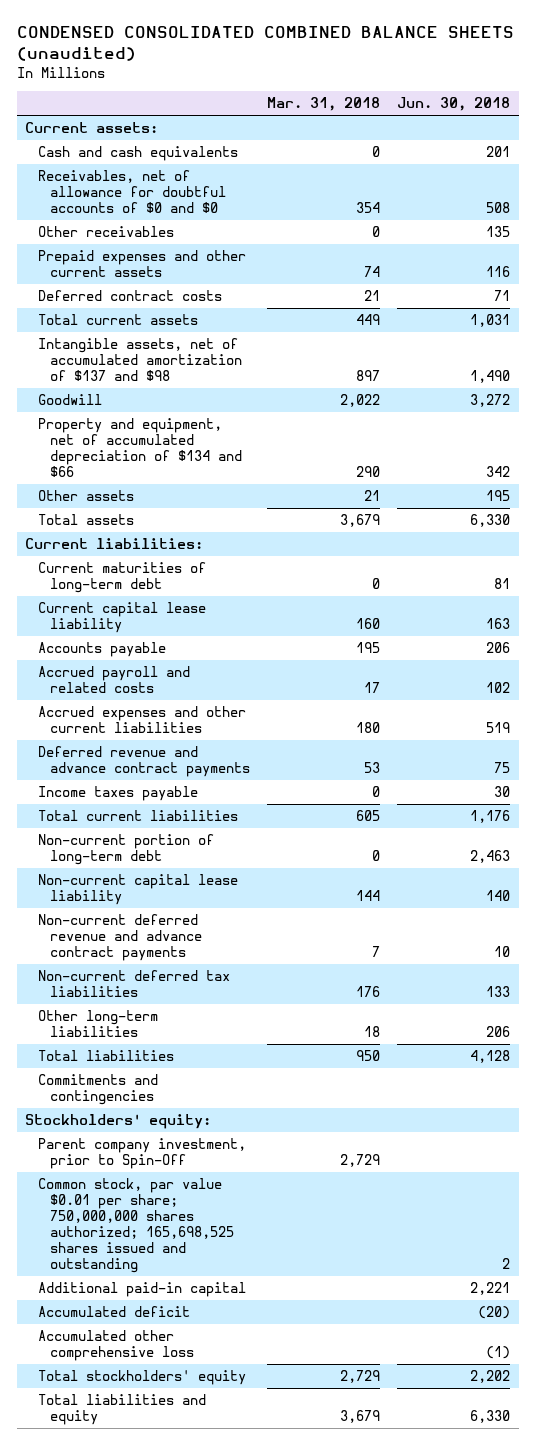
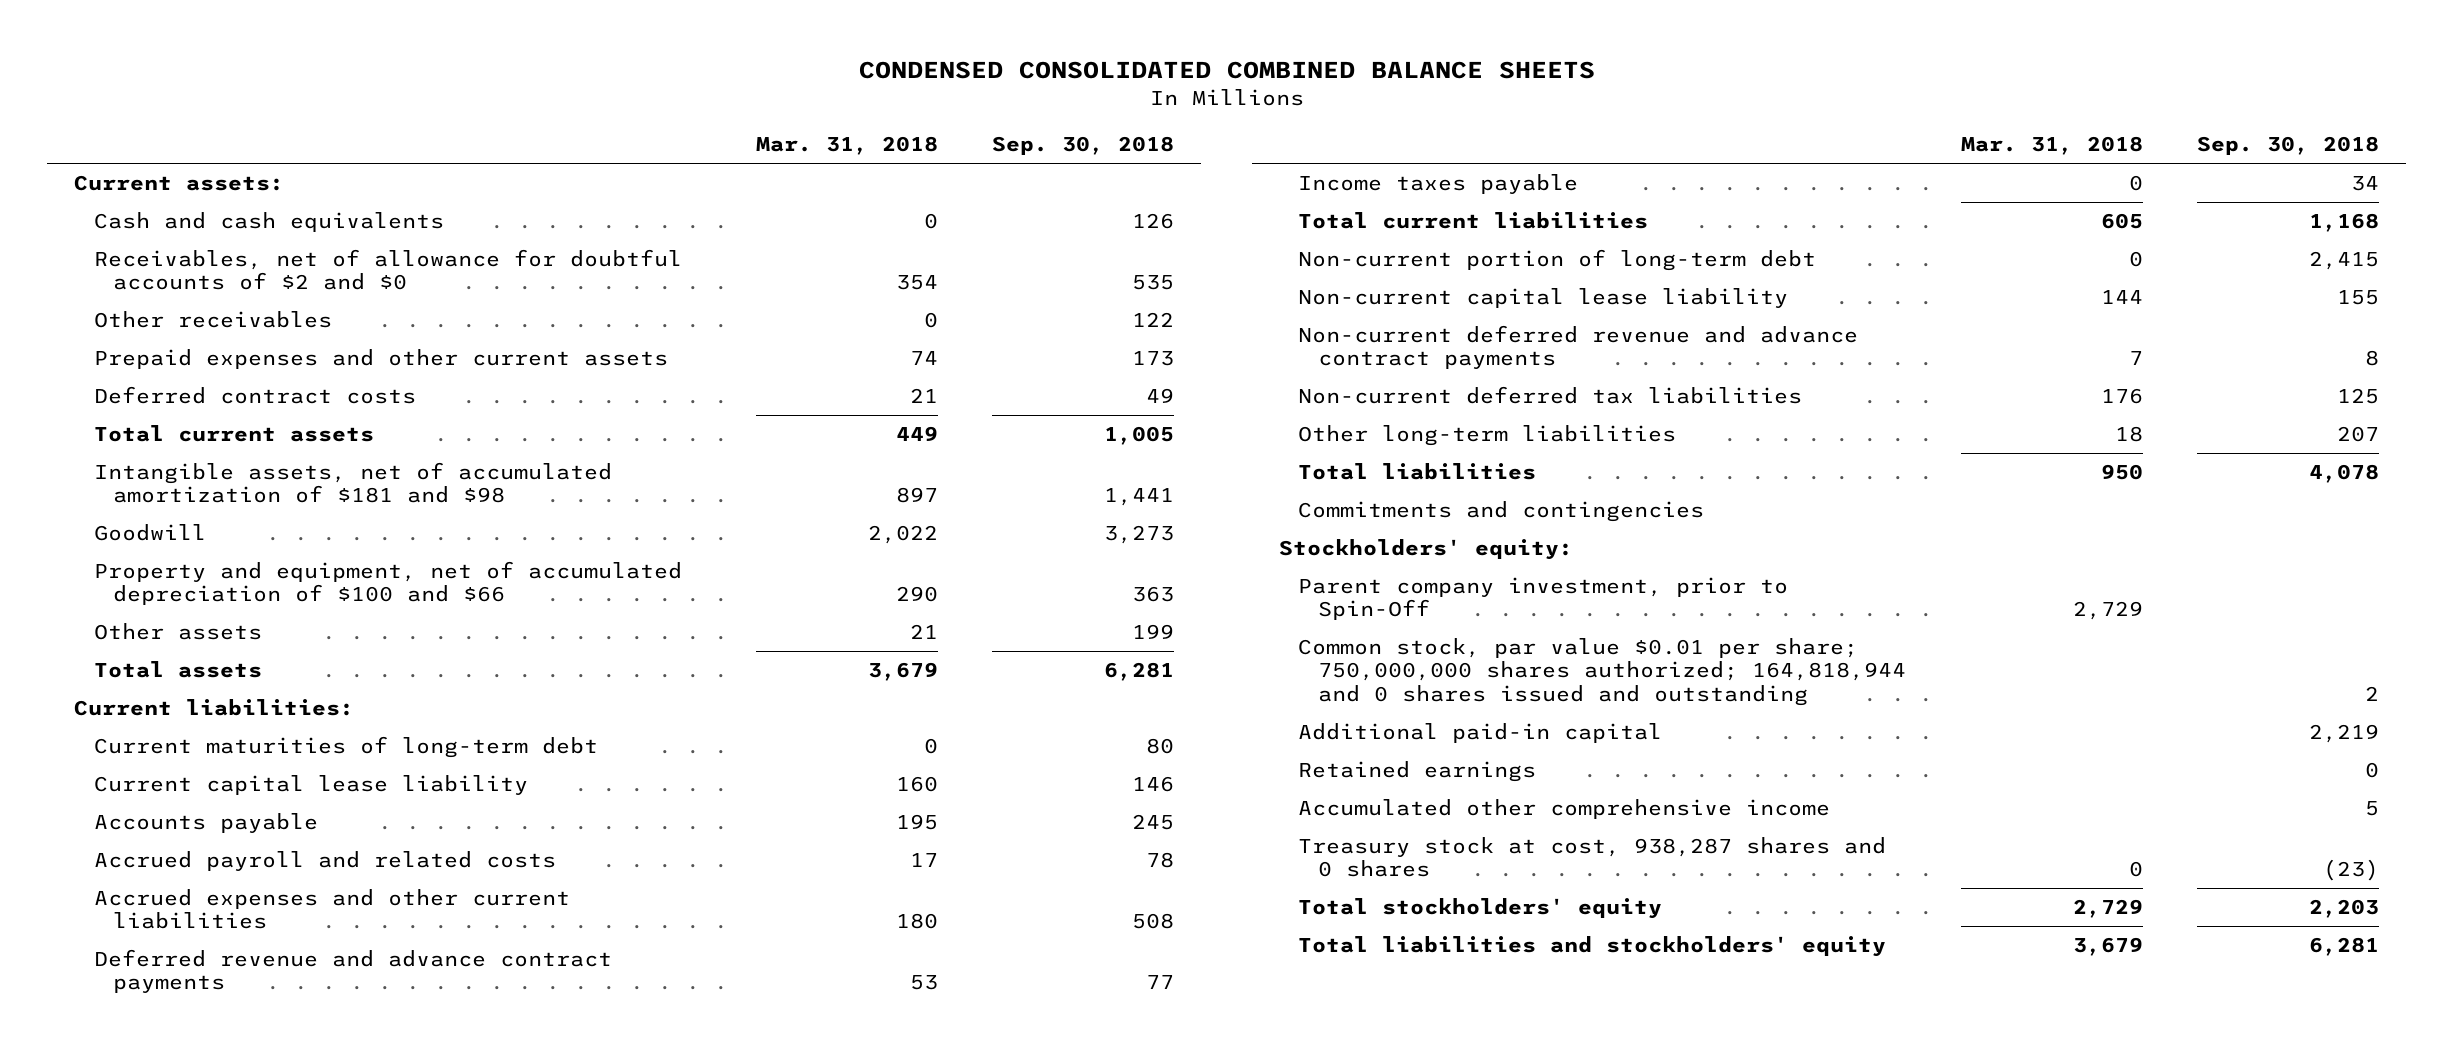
- CONDENSED CONSOLIDATED COMBINED BALANCE SHEETS (unaudited)
+ CONDENSED CONSOLIDATED COMBINED BALANCE SHEETS
- | Mar. 31, 2018 | Jun. 30, 2018
+ | Mar. 31, 2018 | Sep. 30, 2018
- Receivables, net of allowance for doubtful accounts of $0 and $0 | 354 | 508
+ Receivables, net of allowance for doubtful accounts of $2 and $0 | 354 | 535
- Intangible assets, net of accumulated amortization of $137 and $98 | 897 | 1,490
+ Intangible assets, net of accumulated amortization of $181 and $98 | 897 | 1,441
- Property and equipment, net of accumulated depreciation of $134 and $66 | 290 | 342
+ Property and equipment, net of accumulated depreciation of $100 and $66 | 290 | 363
- Common stock, par value $0.01 per share; 750,000,000 shares authorized; 165,698,525 shares issued and outstanding | | 2
+ Common stock, par value $0.01 per share; 750,000,000 shares authorized; 164,818,944 and 0 shares issued and outstanding | | 2
- Accumulated deficit | | (20)
- Accumulated other comprehensive loss | | (1)
+ Retained earnings | | 0
+ Accumulated other comprehensive income | | 5
+ Treasury stock at cost, 938,287 shares and 0 shares | 0 | (23)
- Total liabilities and equity | 3,679 | 6,330
+ Total liabilities and stockholders' equity | 3,679 | 6,281

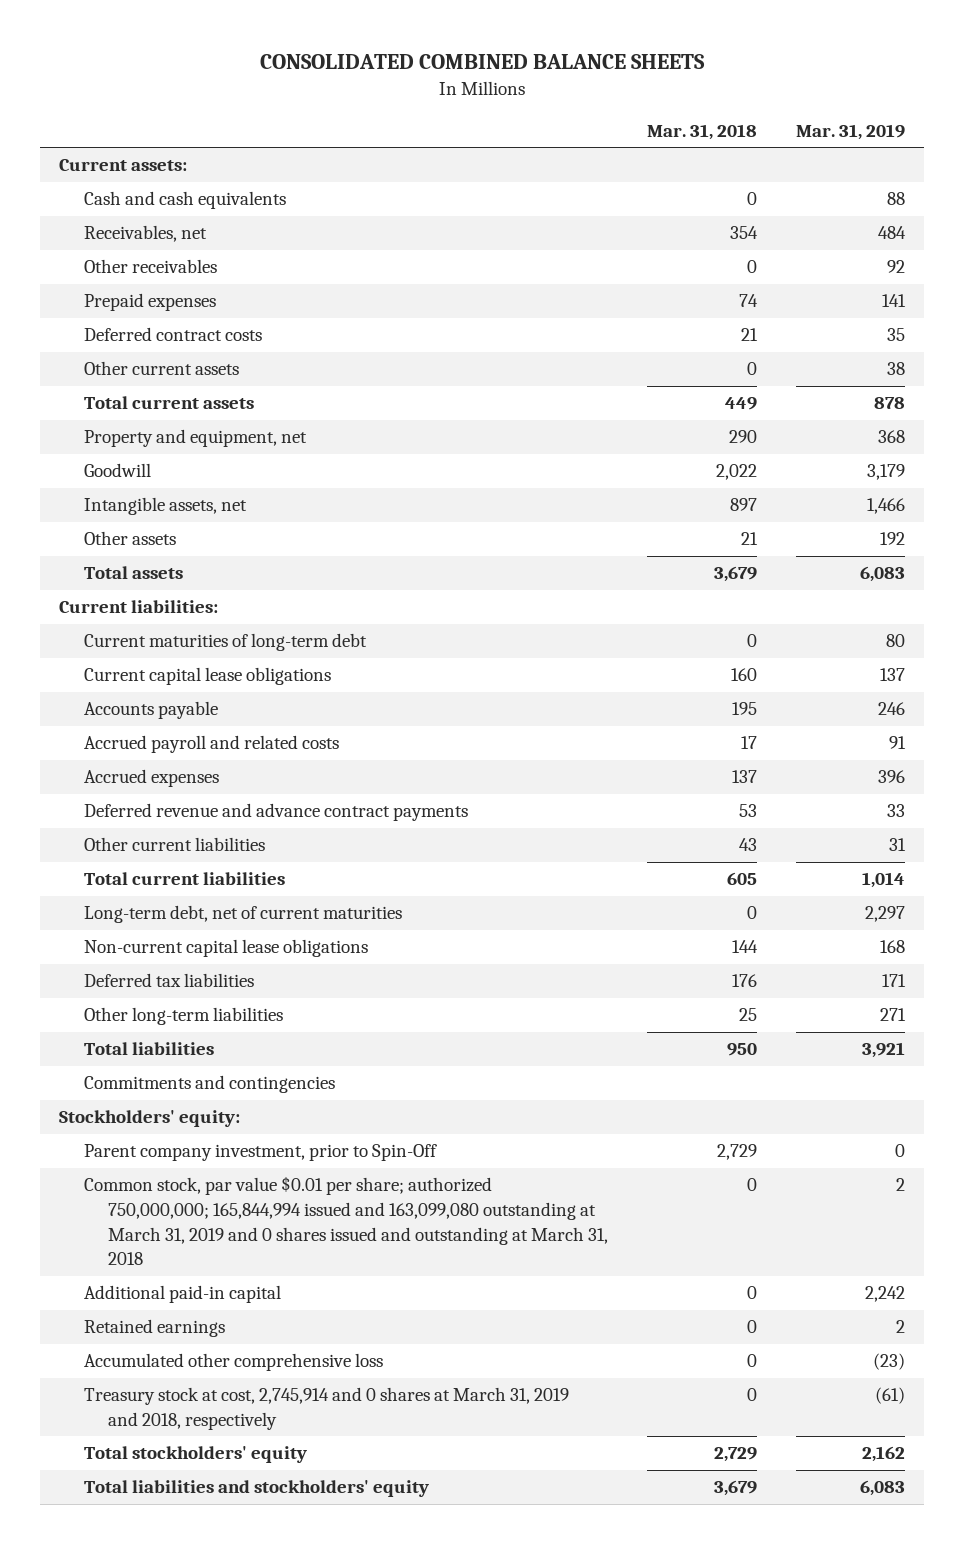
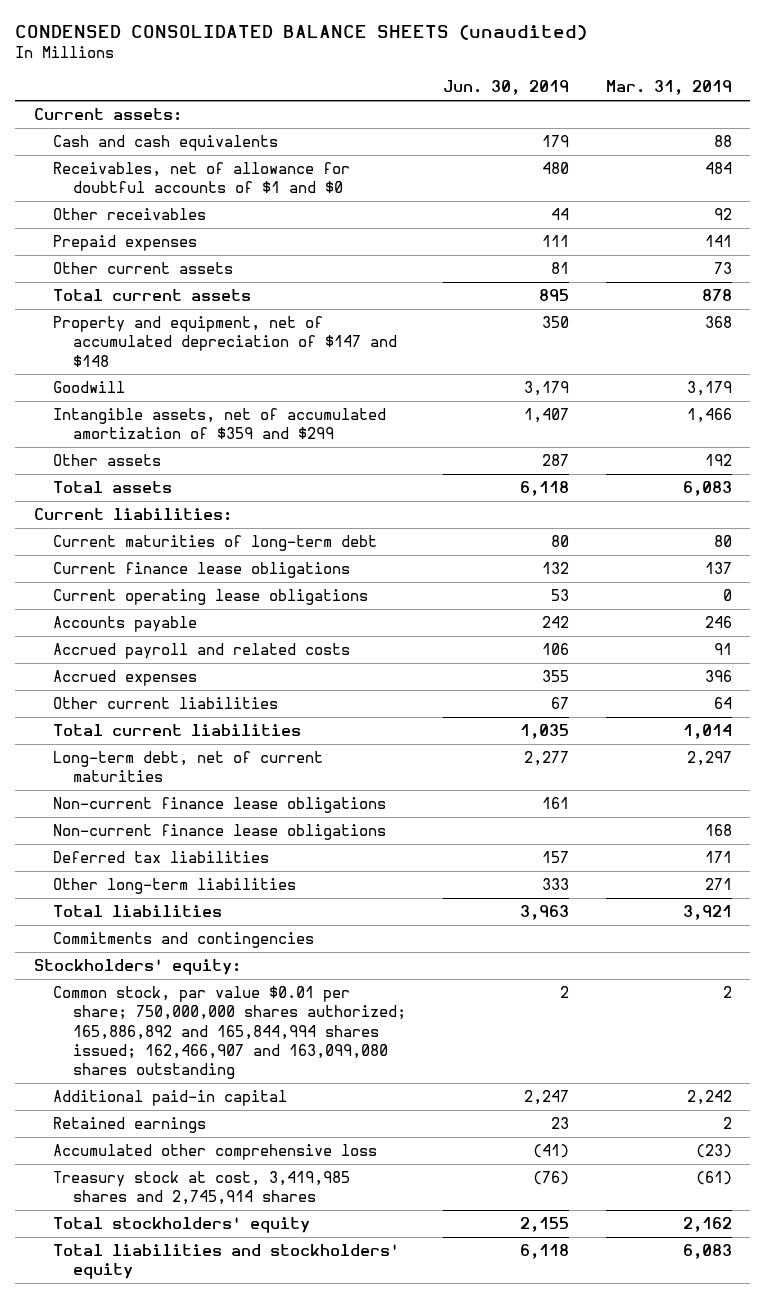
- CONSOLIDATED COMBINED BALANCE SHEETS
+ CONDENSED CONSOLIDATED BALANCE SHEETS (unaudited)
- | Mar. 31, 2018 | Mar. 31, 2019
+ | Jun. 30, 2019 | Mar. 31, 2019
- Receivables, net | 354 | 484
+ Receivables, net of allowance for doubtful accounts of $1 and $0 | 480 | 484
- Deferred contract costs | 21 | 35
- Other current assets | 0 | 38
+ Other current assets | 81 | 73
- Property and equipment, net | 290 | 368
+ Property and equipment, net of accumulated depreciation of $147 and $148 | 350 | 368
- Intangible assets, net | 897 | 1,466
+ Intangible assets, net of accumulated amortization of $359 and $299 | 1,407 | 1,466
- Current capital lease obligations | 160 | 137
+ Current finance lease obligations | 132 | 137
+ Current operating lease obligations | 53 | 0
- Deferred revenue and advance contract payments | 53 | 33
- Other current liabilities | 43 | 31
+ Other current liabilities | 67 | 64
- Non-current capital lease obligations | 144 | 168
+ Non-current finance lease obligations | 161 |
+ Non-current finance lease obligations | | 168
- Parent company investment, prior to Spin-Off | 2,729 | 0
- Common stock, par value $0.01 per share; authorized 750,000,000; 165,844,994 issued and 163,099,080 outstanding at March 31, 2019 and 0 shares issued and outstanding at March 31, 2018 | 0 | 2
+ Common stock, par value $0.01 per share; 750,000,000 shares authorized; 165,886,892 and 165,844,994 shares issued; 162,466,907 and 163,099,080 shares outstanding | 2 | 2
- Treasury stock at cost, 2,745,914 and 0 shares at March 31, 2019 and 2018, respectively | 0 | (61)
+ Treasury stock at cost, 3,419,985 shares and 2,745,914 shares | (76) | (61)

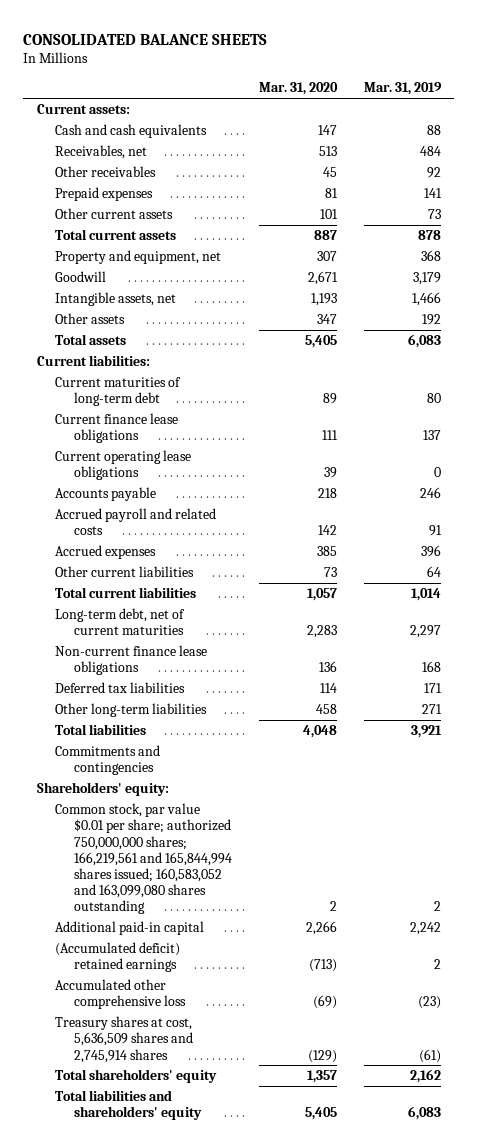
- CONDENSED CONSOLIDATED BALANCE SHEETS (unaudited)
+ CONSOLIDATED BALANCE SHEETS
- | Jun. 30, 2019 | Mar. 31, 2019
+ | Mar. 31, 2020 | Mar. 31, 2019
- Receivables, net of allowance for doubtful accounts of $1 and $0 | 480 | 484
+ Receivables, net | 513 | 484
- Property and equipment, net of accumulated depreciation of $147 and $148 | 350 | 368
+ Property and equipment, net | 307 | 368
- Intangible assets, net of accumulated amortization of $359 and $299 | 1,407 | 1,466
+ Intangible assets, net | 1,193 | 1,466
- Non-current finance lease obligations | 161 |
- Stockholders' equity:
- Common stock, par value $0.01 per share; 750,000,000 shares authorized; 165,886,892 and 165,844,994 shares issued; 162,466,907 and 163,099,080 shares outstanding | 2 | 2
+ Shareholders' equity:
+ Common stock, par value $0.01 per share; authorized 750,000,000 shares; 166,219,561 and 165,844,994 shares issued; 160,583,052 and 163,099,080 shares outstanding | 2 | 2
- Retained earnings | 23 | 2
+ (Accumulated deficit) retained earnings | (713) | 2
- Treasury stock at cost, 3,419,985 shares and 2,745,914 shares | (76) | (61)
- Total stockholders' equity | 2,155 | 2,162
- Total liabilities and stockholders' equity | 6,118 | 6,083
+ Treasury shares at cost, 5,636,509 shares and 2,745,914 shares | (129) | (61)
+ Total shareholders' equity | 1,357 | 2,162
+ Total liabilities and shareholders' equity | 5,405 | 6,083

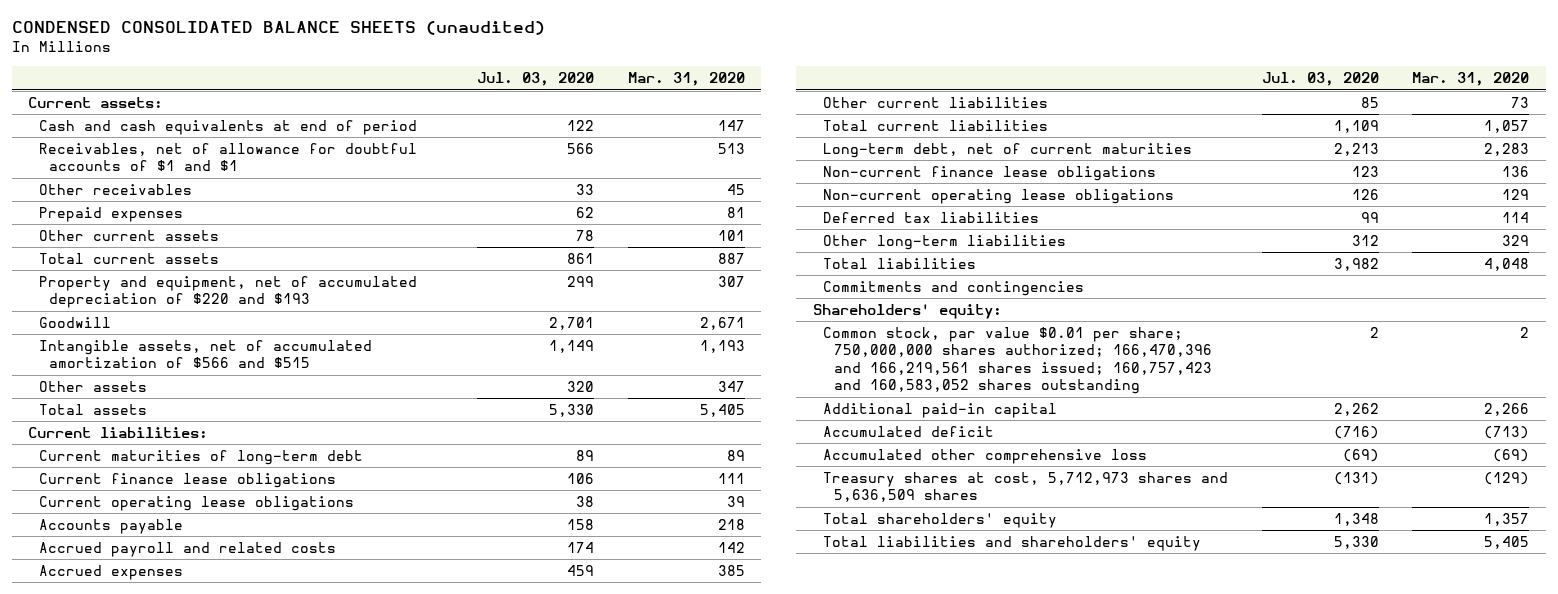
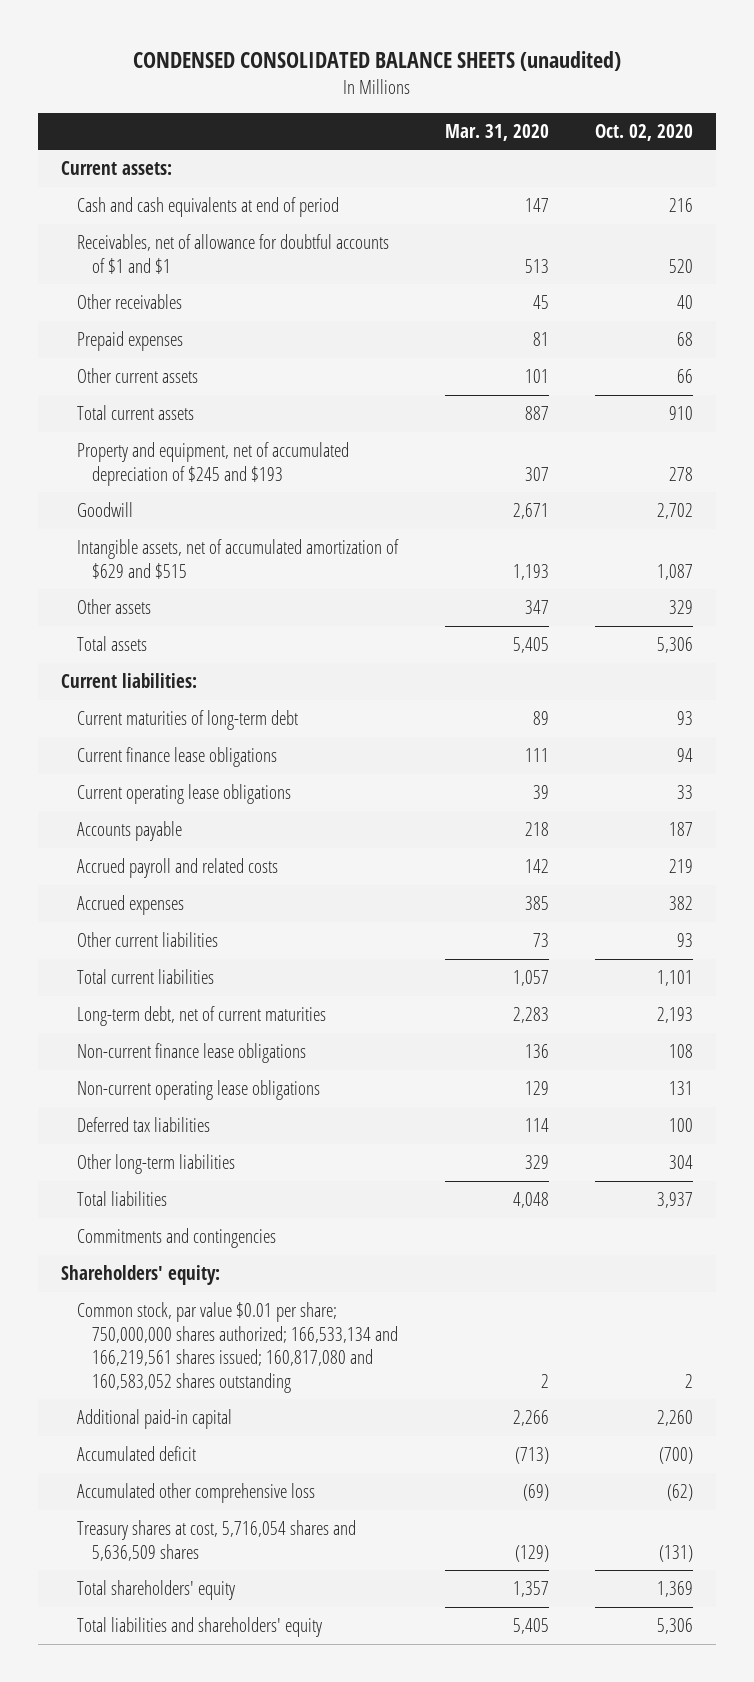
- | Jul. 03, 2020 | Mar. 31, 2020
+ | Mar. 31, 2020 | Oct. 02, 2020
- Property and equipment, net of accumulated depreciation of $220 and $193 | 299 | 307
+ Property and equipment, net of accumulated depreciation of $245 and $193 | 307 | 278
- Intangible assets, net of accumulated amortization of $566 and $515 | 1,149 | 1,193
+ Intangible assets, net of accumulated amortization of $629 and $515 | 1,193 | 1,087
- Common stock, par value $0.01 per share; 750,000,000 shares authorized; 166,470,396 and 166,219,561 shares issued; 160,757,423 and 160,583,052 shares outstanding | 2 | 2
+ Common stock, par value $0.01 per share; 750,000,000 shares authorized; 166,533,134 and 166,219,561 shares issued; 160,817,080 and 160,583,052 shares outstanding | 2 | 2
- Treasury shares at cost, 5,712,973 shares and 5,636,509 shares | (131) | (129)
+ Treasury shares at cost, 5,716,054 shares and 5,636,509 shares | (129) | (131)

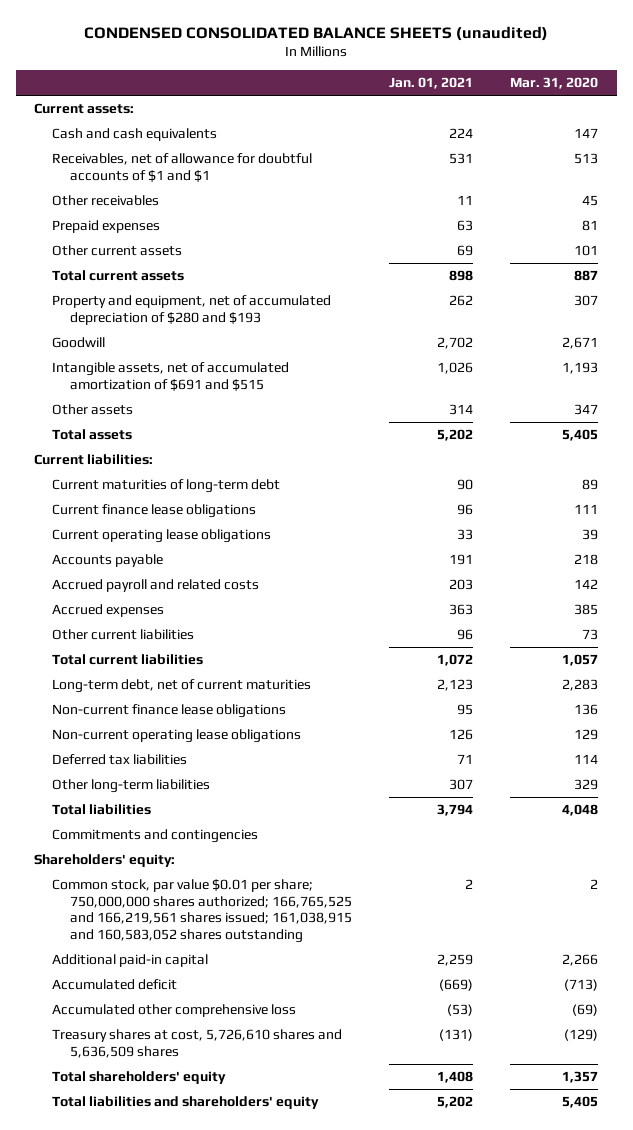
- | Mar. 31, 2020 | Oct. 02, 2020
+ | Jan. 01, 2021 | Mar. 31, 2020
- Cash and cash equivalents at end of period | 147 | 216
+ Cash and cash equivalents | 224 | 147
- Property and equipment, net of accumulated depreciation of $245 and $193 | 307 | 278
+ Property and equipment, net of accumulated depreciation of $280 and $193 | 262 | 307
- Intangible assets, net of accumulated amortization of $629 and $515 | 1,193 | 1,087
+ Intangible assets, net of accumulated amortization of $691 and $515 | 1,026 | 1,193
- Common stock, par value $0.01 per share; 750,000,000 shares authorized; 166,533,134 and 166,219,561 shares issued; 160,817,080 and 160,583,052 shares outstanding | 2 | 2
+ Common stock, par value $0.01 per share; 750,000,000 shares authorized; 166,765,525 and 166,219,561 shares issued; 161,038,915 and 160,583,052 shares outstanding | 2 | 2
- Treasury shares at cost, 5,716,054 shares and 5,636,509 shares | (129) | (131)
+ Treasury shares at cost, 5,726,610 shares and 5,636,509 shares | (131) | (129)

